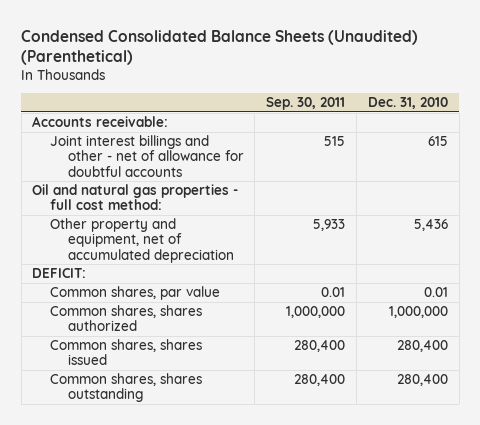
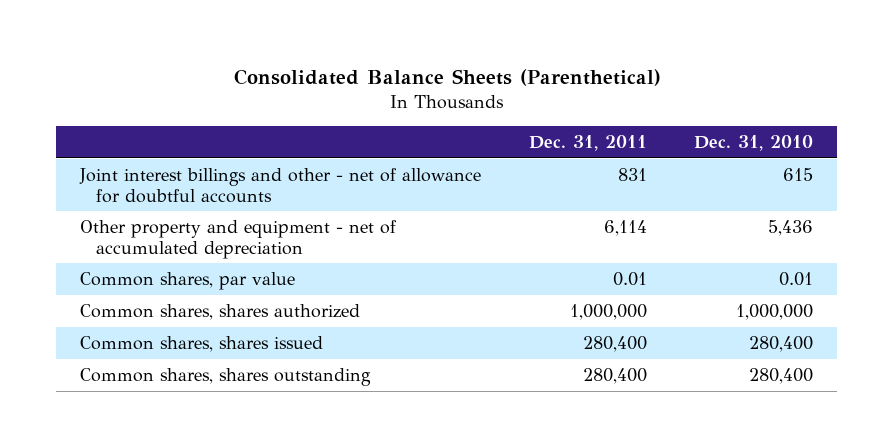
- Condensed Consolidated Balance Sheets (Unaudited) (Parenthetical)
+ Consolidated Balance Sheets (Parenthetical)
- | Sep. 30, 2011 | Dec. 31, 2010
+ | Dec. 31, 2011 | Dec. 31, 2010
- Accounts receivable:
- Oil and natural gas properties - full cost method:
- Other property and equipment, net of accumulated depreciation | 5,933 | 5,436
- DEFICIT:
+ Other property and equipment - net of accumulated depreciation | 6,114 | 5,436

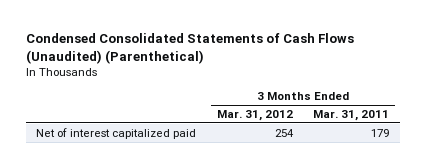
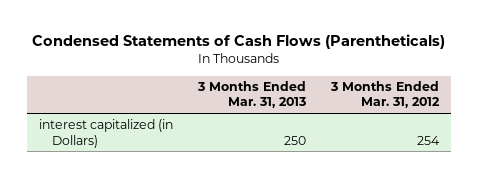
- Condensed Consolidated Statements of Cash Flows (Unaudited) (Parenthetical)
+ Condensed Statements of Cash Flows (Parentheticals)
- | 3 Months Ended Mar. 31, 2012 | 3 Months Ended Mar. 31, 2011
+ | 3 Months Ended Mar. 31, 2013 | 3 Months Ended Mar. 31, 2012
- Net of interest capitalized paid | 254 | 179
+ interest capitalized (in Dollars) | 250 | 254

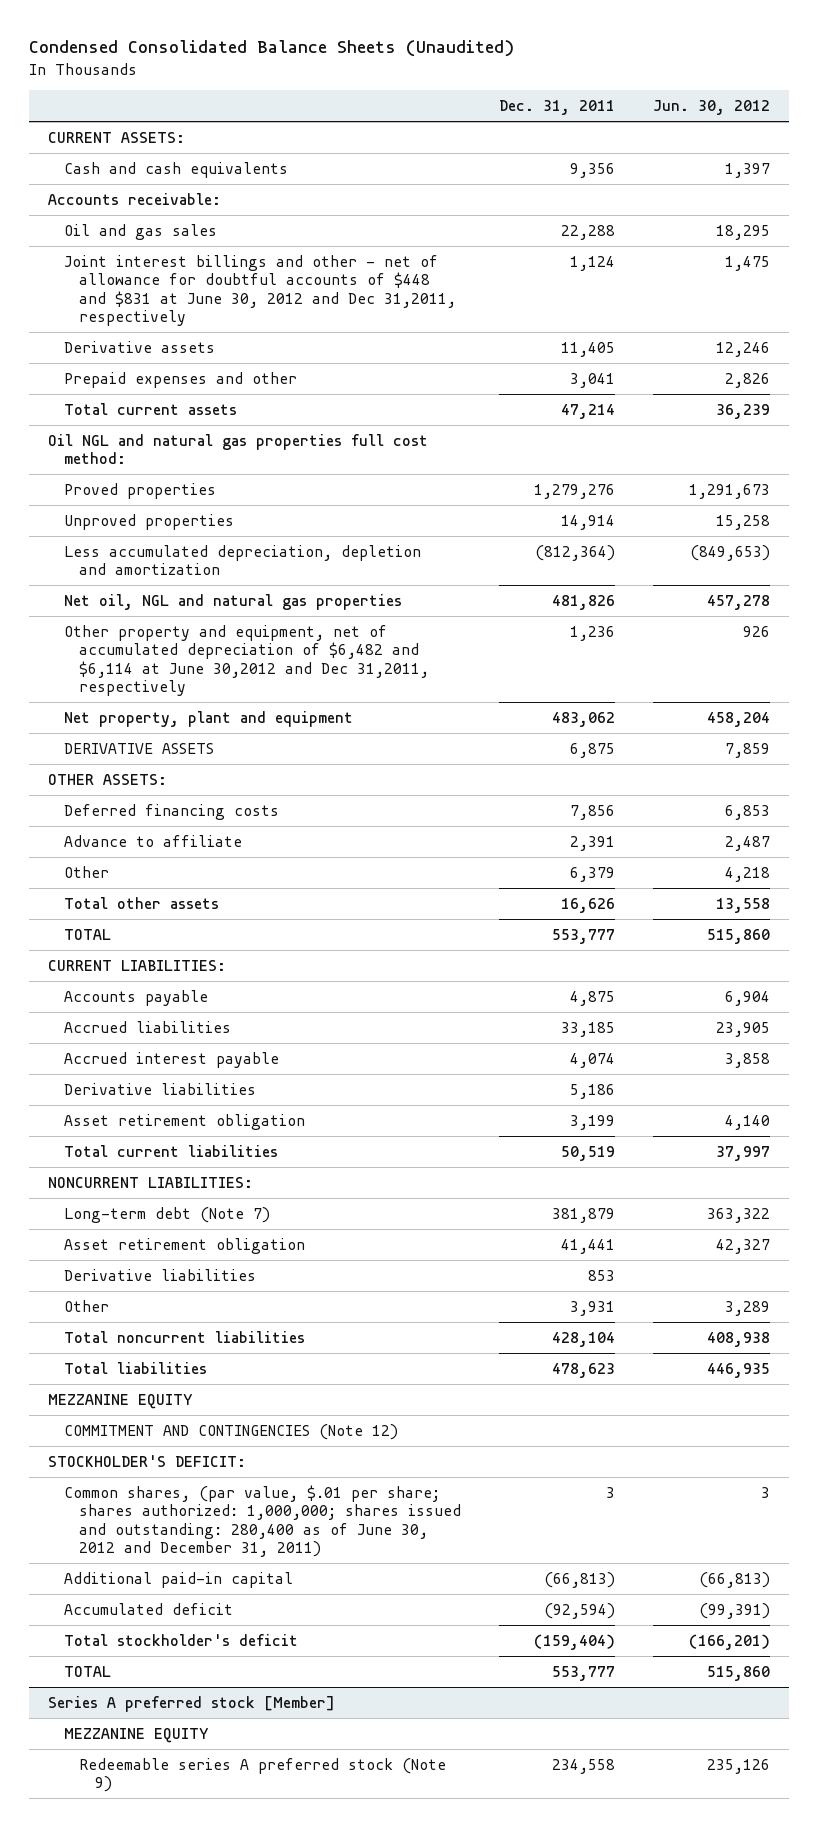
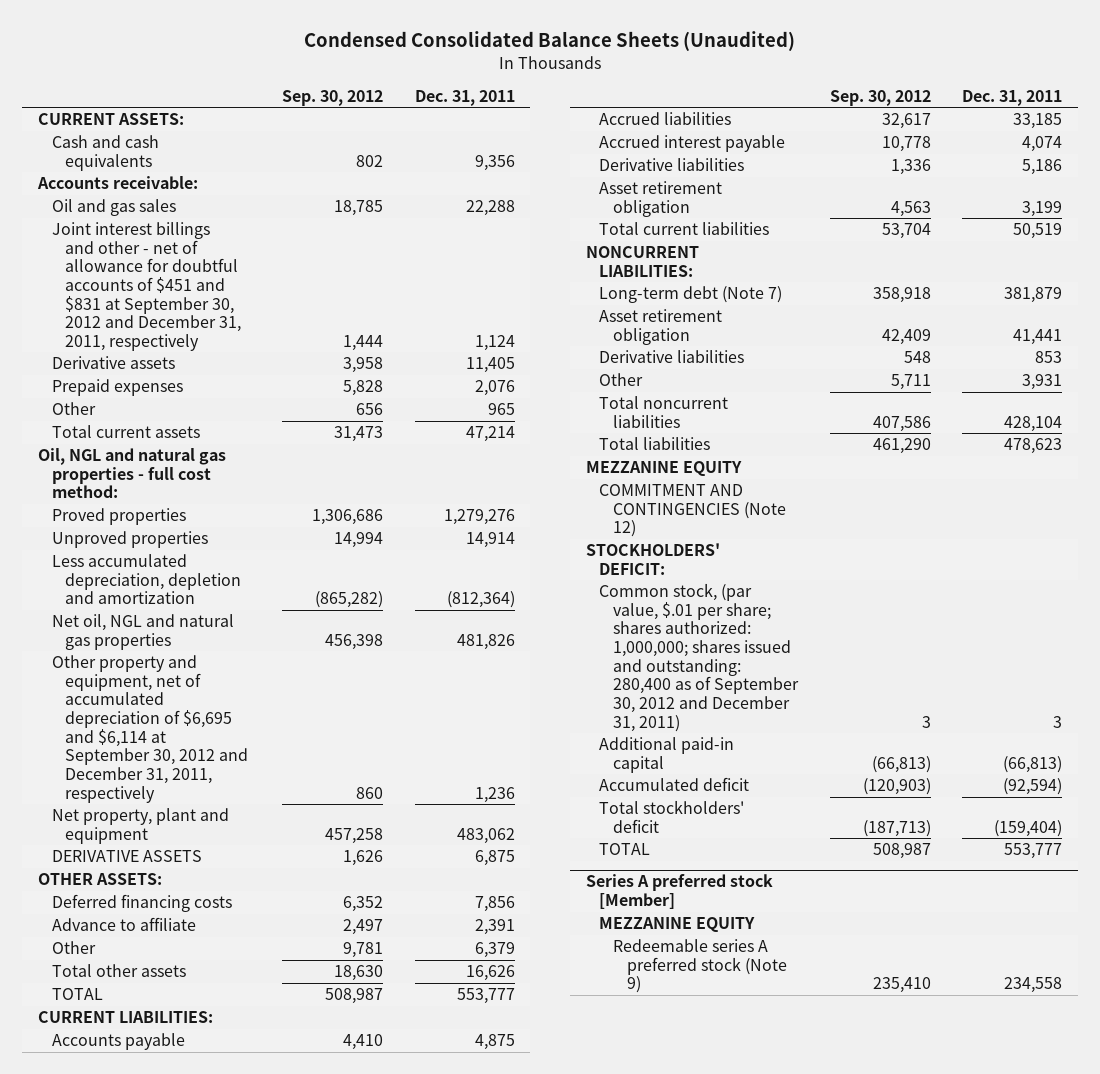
- | Dec. 31, 2011 | Jun. 30, 2012
+ | Sep. 30, 2012 | Dec. 31, 2011
- Joint interest billings and other - net of allowance for doubtful accounts of $448 and $831 at June 30, 2012 and Dec 31,2011, respectively | 1,124 | 1,475
+ Joint interest billings and other - net of allowance for doubtful accounts of $451 and $831 at September 30, 2012 and December 31, 2011, respectively | 1,444 | 1,124
- Prepaid expenses and other | 3,041 | 2,826
+ Prepaid expenses | 5,828 | 2,076
+ Other | 656 | 965
- Oil NGL and natural gas properties full cost method:
+ Oil, NGL and natural gas properties - full cost method:
- Other property and equipment, net of accumulated depreciation of $6,482 and $6,114 at June 30,2012 and Dec 31,2011, respectively | 1,236 | 926
+ Other property and equipment, net of accumulated depreciation of $6,695 and $6,114 at September 30, 2012 and December 31, 2011, respectively | 860 | 1,236
- STOCKHOLDER'S DEFICIT:
- Common shares, (par value, $.01 per share; shares authorized: 1,000,000; shares issued and outstanding: 280,400 as of June 30, 2012 and December 31, 2011) | 3 | 3
+ STOCKHOLDERS' DEFICIT:
+ Common stock, (par value, $.01 per share; shares authorized: 1,000,000; shares issued and outstanding: 280,400 as of September 30, 2012 and December 31, 2011) | 3 | 3
- Total stockholder's deficit | (159,404) | (166,201)
+ Total stockholders' deficit | (187,713) | (159,404)

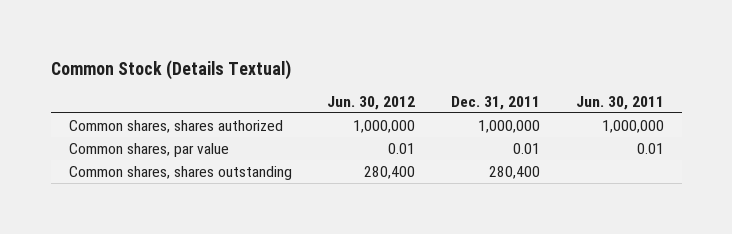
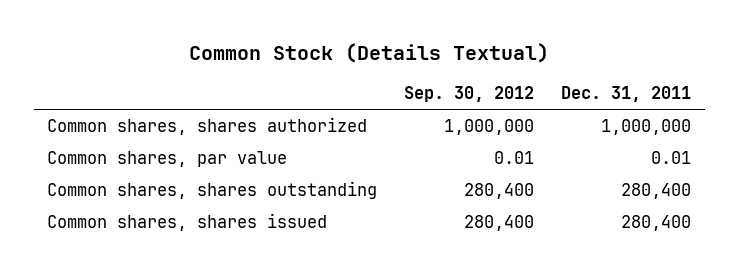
- | Jun. 30, 2012 | Dec. 31, 2011 | Jun. 30, 2011
+ | Sep. 30, 2012 | Dec. 31, 2011
+ Common shares, shares issued | 280,400 | 280,400

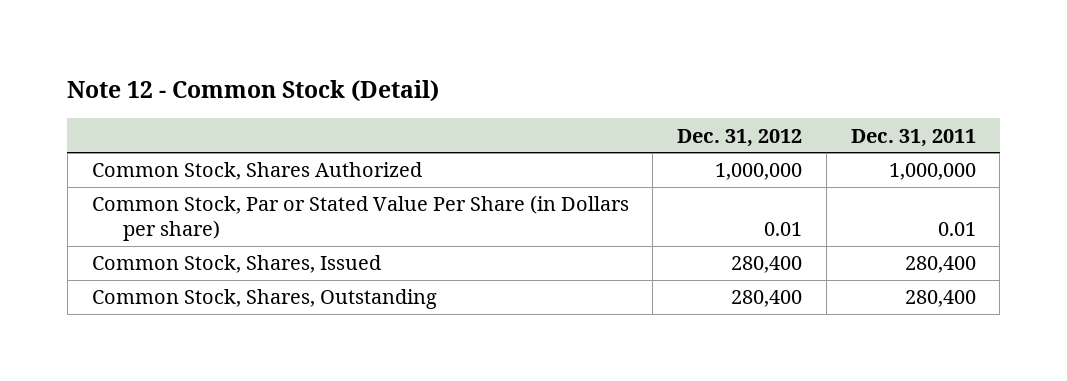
- Common Stock (Details Textual)
+ Note 12 - Common Stock (Detail)
- | Sep. 30, 2012 | Dec. 31, 2011
+ | Dec. 31, 2012 | Dec. 31, 2011
- Common shares, shares authorized | 1,000,000 | 1,000,000
- Common shares, par value | 0.01 | 0.01
- Common shares, shares outstanding | 280,400 | 280,400
- Common shares, shares issued | 280,400 | 280,400
+ Common Stock, Shares Authorized | 1,000,000 | 1,000,000
+ Common Stock, Par or Stated Value Per Share (in Dollars per share) | 0.01 | 0.01
+ Common Stock, Shares, Issued | 280,400 | 280,400
+ Common Stock, Shares, Outstanding | 280,400 | 280,400

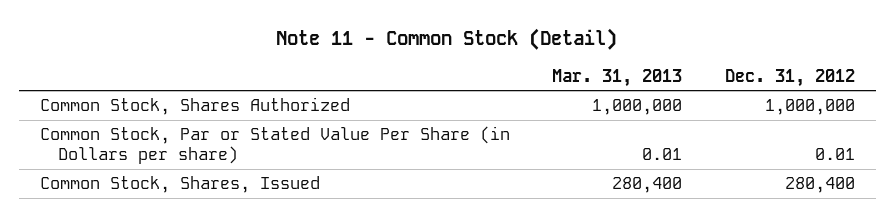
- Note 12 - Common Stock (Detail)
+ Note 11 - Common Stock (Detail)
- | Dec. 31, 2012 | Dec. 31, 2011
+ | Mar. 31, 2013 | Dec. 31, 2012
- Common Stock, Shares, Outstanding | 280,400 | 280,400

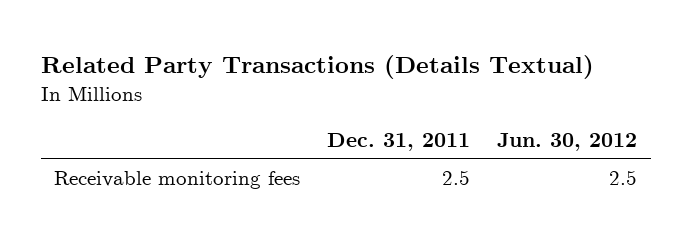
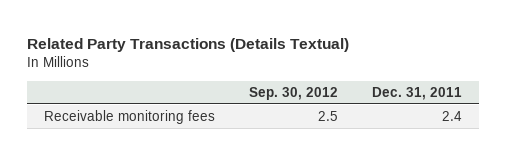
- | Dec. 31, 2011 | Jun. 30, 2012
+ | Sep. 30, 2012 | Dec. 31, 2011
- Receivable monitoring fees | 2.5 | 2.5
+ Receivable monitoring fees | 2.5 | 2.4

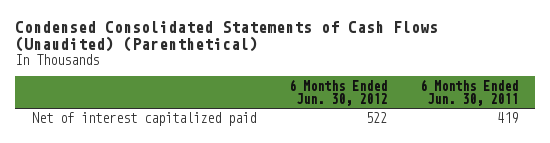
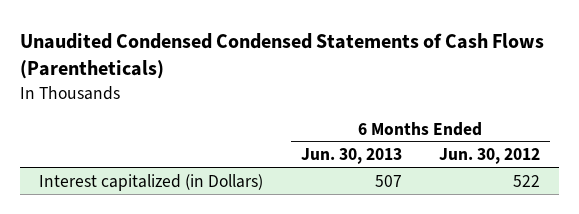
- Condensed Consolidated Statements of Cash Flows (Unaudited) (Parenthetical)
+ Unaudited Condensed Condensed Statements of Cash Flows (Parentheticals)
- | 6 Months Ended Jun. 30, 2012 | 6 Months Ended Jun. 30, 2011
+ | 6 Months Ended Jun. 30, 2013 | 6 Months Ended Jun. 30, 2012
- Net of interest capitalized paid | 522 | 419
+ Interest capitalized (in Dollars) | 507 | 522

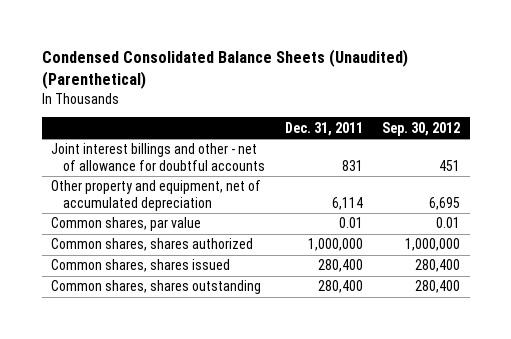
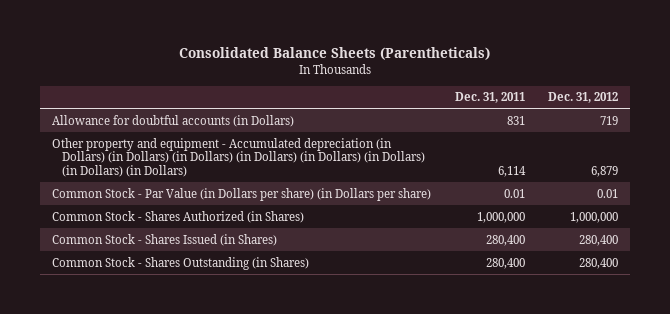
- Condensed Consolidated Balance Sheets (Unaudited) (Parenthetical)
+ Consolidated Balance Sheets (Parentheticals)
- | Dec. 31, 2011 | Sep. 30, 2012
+ | Dec. 31, 2011 | Dec. 31, 2012
- Joint interest billings and other - net of allowance for doubtful accounts | 831 | 451
- Other property and equipment, net of accumulated depreciation | 6,114 | 6,695
- Common shares, par value | 0.01 | 0.01
- Common shares, shares authorized | 1,000,000 | 1,000,000
- Common shares, shares issued | 280,400 | 280,400
- Common shares, shares outstanding | 280,400 | 280,400
+ Allowance for doubtful accounts (in Dollars) | 831 | 719
+ Other property and equipment - Accumulated depreciation (in Dollars) (in Dollars) (in Dollars) (in Dollars) (in Dollars) (in Dollars) (in Dollars) (in Dollars) | 6,114 | 6,879
+ Common Stock - Par Value (in Dollars per share) (in Dollars per share) | 0.01 | 0.01
+ Common Stock - Shares Authorized (in Shares) | 1,000,000 | 1,000,000
+ Common Stock - Shares Issued (in Shares) | 280,400 | 280,400
+ Common Stock - Shares Outstanding (in Shares) | 280,400 | 280,400

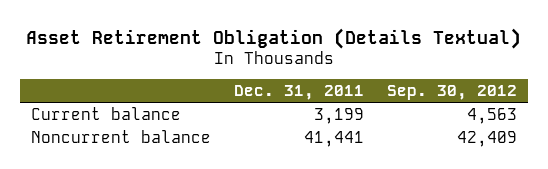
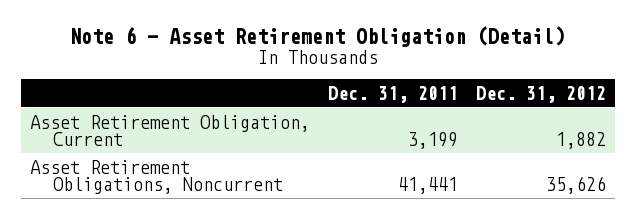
- Asset Retirement Obligation (Details Textual)
+ Note 6 - Asset Retirement Obligation (Detail)
- | Dec. 31, 2011 | Sep. 30, 2012
+ | Dec. 31, 2011 | Dec. 31, 2012
- Current balance | 3,199 | 4,563
- Noncurrent balance | 41,441 | 42,409
+ Asset Retirement Obligation, Current | 3,199 | 1,882
+ Asset Retirement Obligations, Noncurrent | 41,441 | 35,626

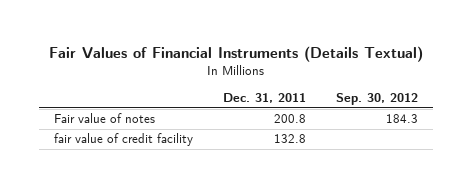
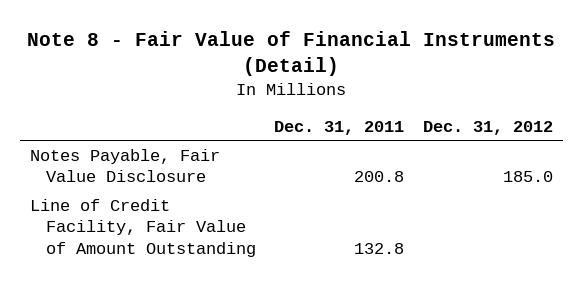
- Fair Values of Financial Instruments (Details Textual)
+ Note 8 - Fair Value of Financial Instruments (Detail)
- | Dec. 31, 2011 | Sep. 30, 2012
+ | Dec. 31, 2011 | Dec. 31, 2012
- Fair value of notes | 200.8 | 184.3
- fair value of credit facility | 132.8 |
+ Notes Payable, Fair Value Disclosure | 200.8 | 185.0
+ Line of Credit Facility, Fair Value of Amount Outstanding | 132.8 |

